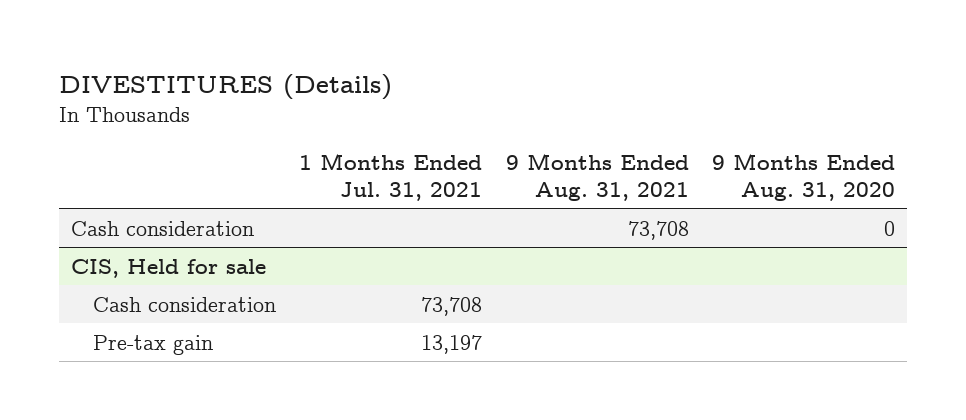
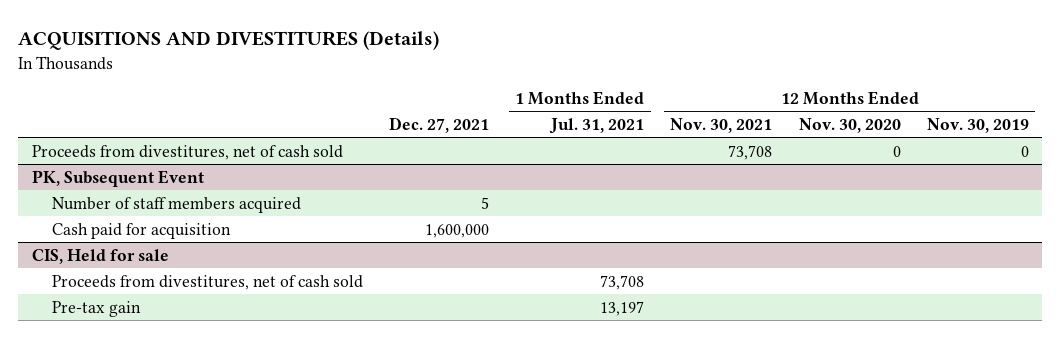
- DIVESTITURES (Details)
+ ACQUISITIONS AND DIVESTITURES (Details)
- | 1 Months Ended Jul. 31, 2021 | 9 Months Ended Aug. 31, 2021 | 9 Months Ended Aug. 31, 2020
+ | Dec. 27, 2021 | 1 Months Ended Jul. 31, 2021 | 12 Months Ended Nov. 30, 2021 | 12 Months Ended Nov. 30, 2020 | 12 Months Ended Nov. 30, 2019
- Cash consideration | | 73,708 | 0
+ Proceeds from divestitures, net of cash sold | | | 73,708 | 0 | 0
+ PK, Subsequent Event
+ Number of staff members acquired | 5 | | | |
+ Cash paid for acquisition | 1,600,000 | | | |
@ CIS, Held for sale
- Cash consideration | 73,708 | |
+ Proceeds from divestitures, net of cash sold | | 73,708 | | |

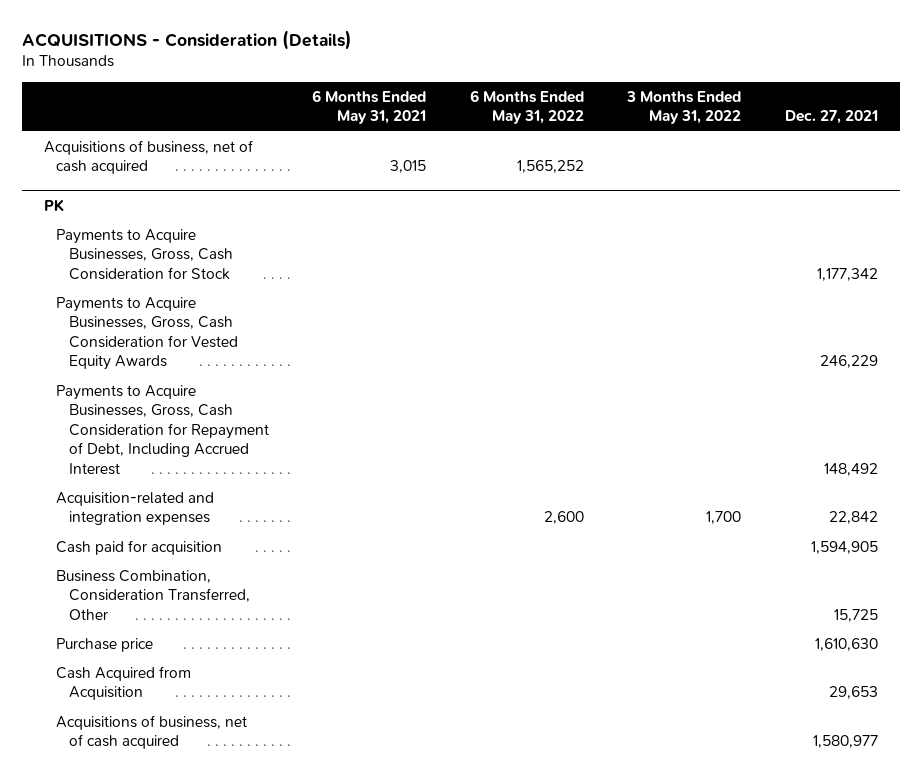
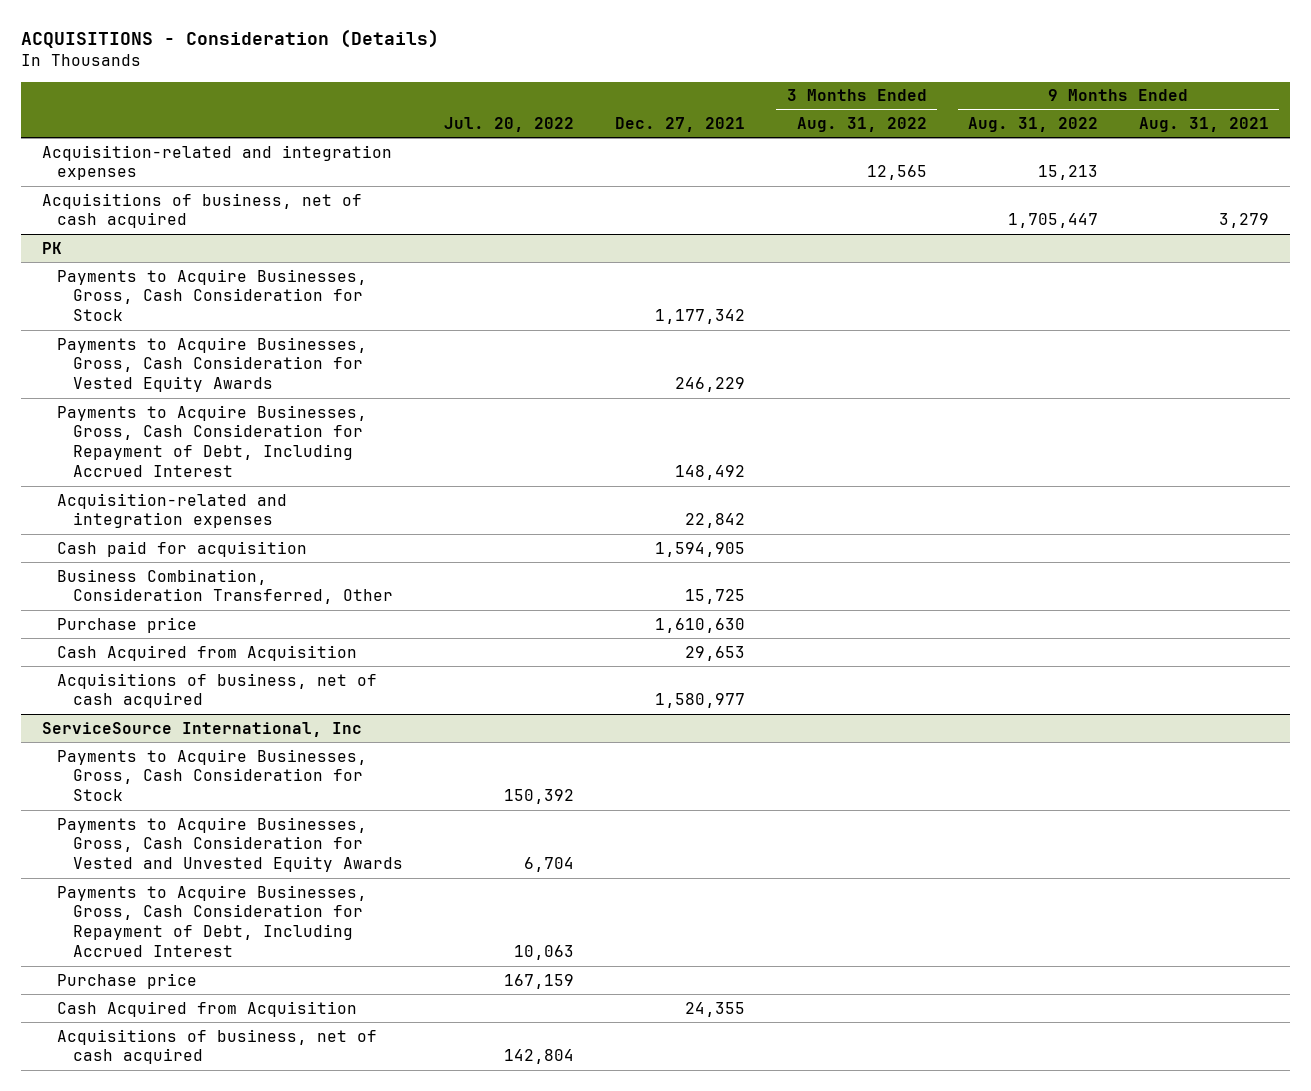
- | 6 Months Ended May 31, 2021 | 6 Months Ended May 31, 2022 | 3 Months Ended May 31, 2022 | Dec. 27, 2021
+ | Jul. 20, 2022 | Dec. 27, 2021 | 3 Months Ended Aug. 31, 2022 | 9 Months Ended Aug. 31, 2022 | 9 Months Ended Aug. 31, 2021
+ Acquisition-related and integration expenses | | | 12,565 | 15,213 |
+ ServiceSource International, Inc
+ Payments to Acquire Businesses, Gross, Cash Consideration for Stock | 150,392 | | | |
+ Payments to Acquire Businesses, Gross, Cash Consideration for Vested and Unvested Equity Awards | 6,704 | | | |
+ Payments to Acquire Businesses, Gross, Cash Consideration for Repayment of Debt, Including Accrued Interest | 10,063 | | | |
+ Purchase price | 167,159 | | | |
+ Cash Acquired from Acquisition | | 24,355 | | |
+ Acquisitions of business, net of cash acquired | 142,804 | | | |

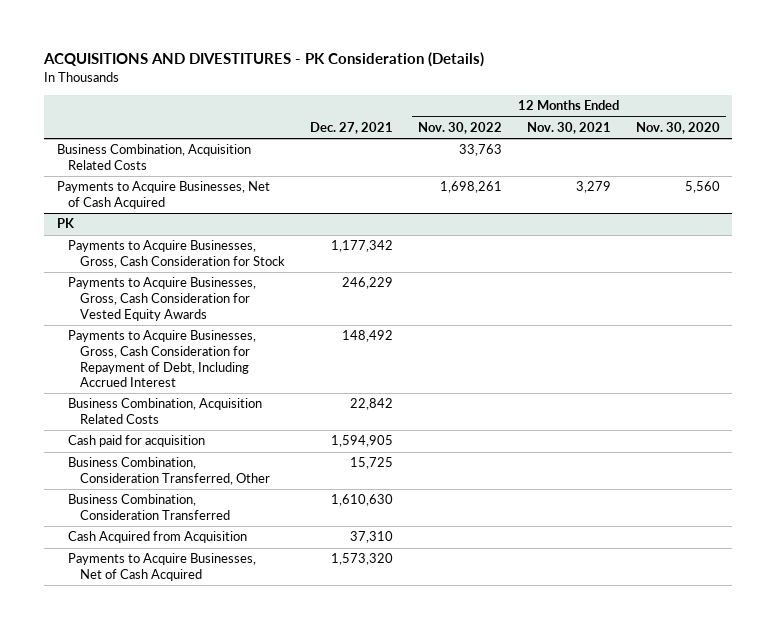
- ACQUISITIONS - Consideration (Details)
+ ACQUISITIONS AND DIVESTITURES - PK Consideration (Details)
- | Jul. 20, 2022 | Dec. 27, 2021 | 3 Months Ended Aug. 31, 2022 | 9 Months Ended Aug. 31, 2022 | 9 Months Ended Aug. 31, 2021
+ | Dec. 27, 2021 | 12 Months Ended Nov. 30, 2022 | 12 Months Ended Nov. 30, 2021 | 12 Months Ended Nov. 30, 2020
- Acquisition-related and integration expenses | | | 12,565 | 15,213 |
- Acquisitions of business, net of cash acquired | | | | 1,705,447 | 3,279
+ Business Combination, Acquisition Related Costs | | 33,763 | |
+ Payments to Acquire Businesses, Net of Cash Acquired | | 1,698,261 | 3,279 | 5,560
@ PK
- Acquisition-related and integration expenses | | 22,842 | | |
+ Business Combination, Acquisition Related Costs | 22,842 | | |
- Purchase price | | 1,610,630 | | |
- Cash Acquired from Acquisition | | 29,653 | | |
- Acquisitions of business, net of cash acquired | | 1,580,977 | | |
- ServiceSource International, Inc
- Payments to Acquire Businesses, Gross, Cash Consideration for Stock | 150,392 | | | |
- Payments to Acquire Businesses, Gross, Cash Consideration for Vested and Unvested Equity Awards | 6,704 | | | |
- Payments to Acquire Businesses, Gross, Cash Consideration for Repayment of Debt, Including Accrued Interest | 10,063 | | | |
- Purchase price | 167,159 | | | |
- Cash Acquired from Acquisition | | 24,355 | | |
- Acquisitions of business, net of cash acquired | 142,804 | | | |
@ PK
+ Business Combination, Consideration Transferred | 1,610,630 | | |
+ Cash Acquired from Acquisition | 37,310 | | |
+ Payments to Acquire Businesses, Net of Cash Acquired | 1,573,320 | | |

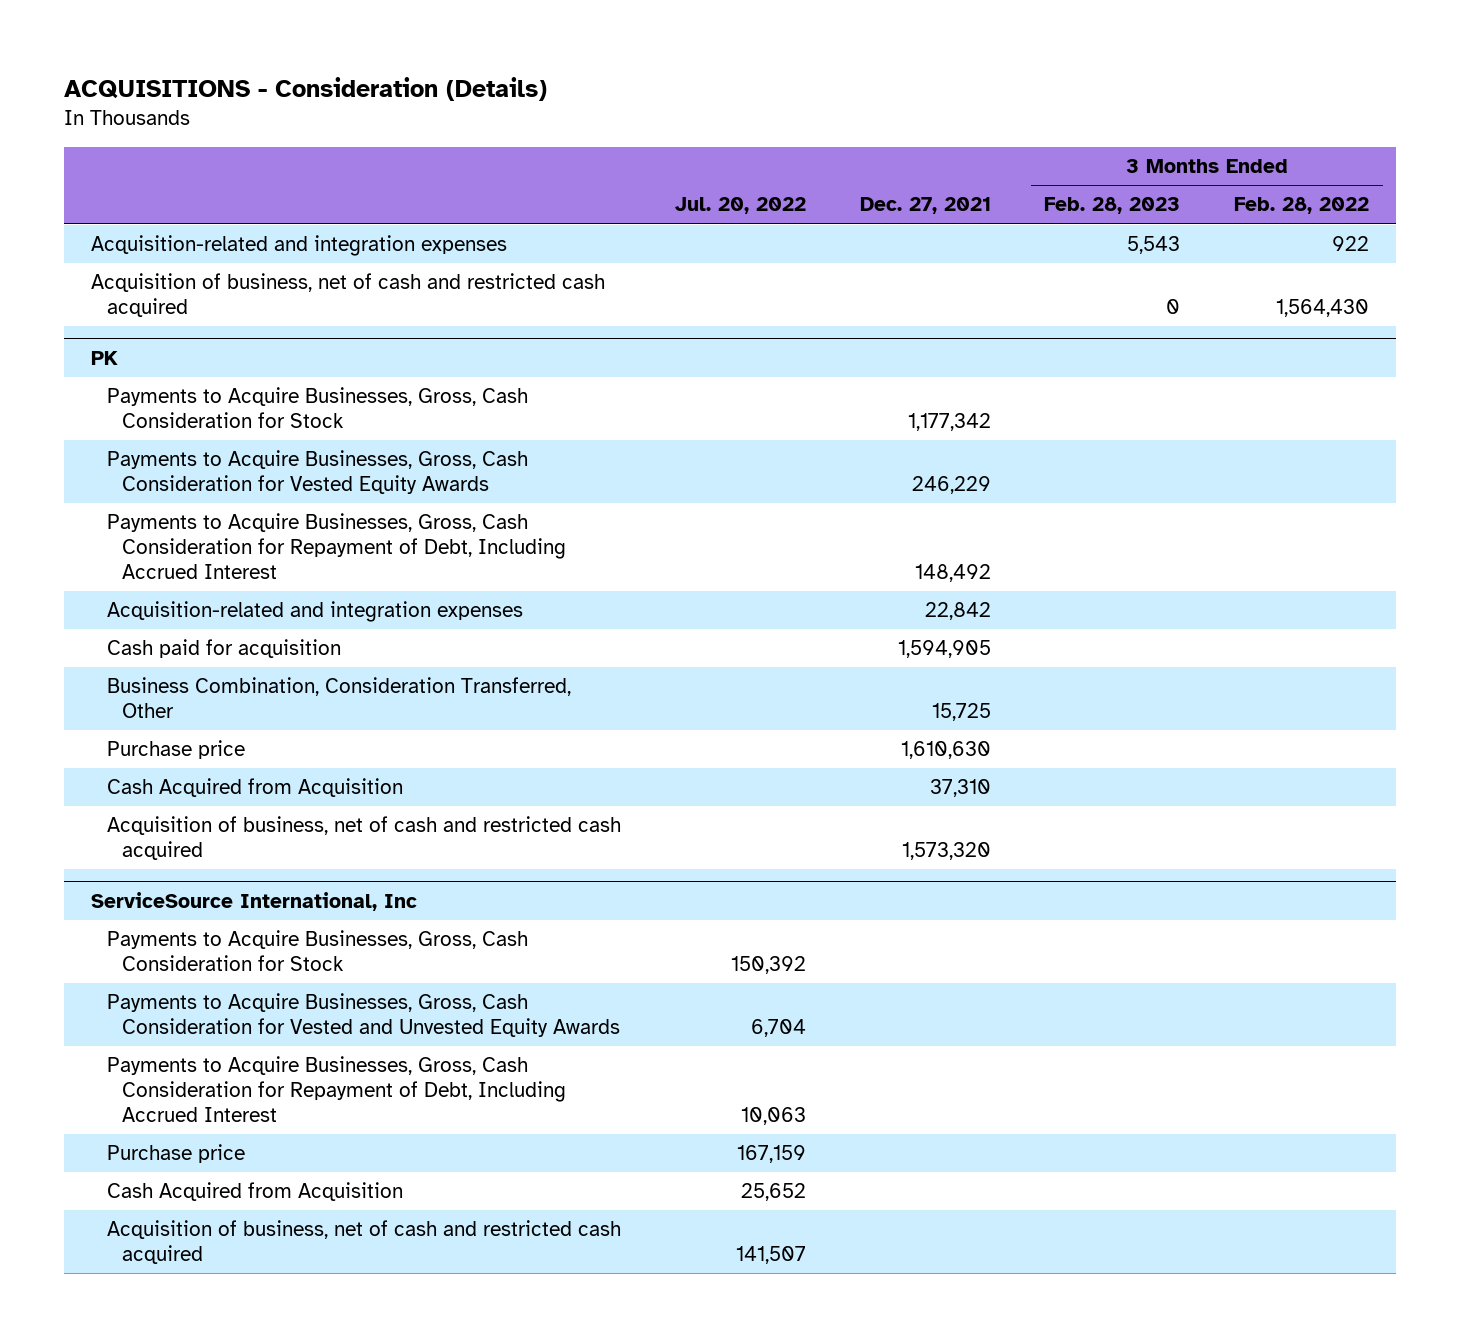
- ACQUISITIONS AND DIVESTITURES - PK Consideration (Details)
+ ACQUISITIONS - Consideration (Details)
- | Dec. 27, 2021 | 12 Months Ended Nov. 30, 2022 | 12 Months Ended Nov. 30, 2021 | 12 Months Ended Nov. 30, 2020
+ | Jul. 20, 2022 | Dec. 27, 2021 | 3 Months Ended Feb. 28, 2023 | 3 Months Ended Feb. 28, 2022
- Business Combination, Acquisition Related Costs | | 33,763 | |
- Payments to Acquire Businesses, Net of Cash Acquired | | 1,698,261 | 3,279 | 5,560
+ Acquisition-related and integration expenses | | | 5,543 | 922
+ Acquisition of business, net of cash and restricted cash acquired | | | 0 | 1,564,430
@ PK
- Business Combination, Acquisition Related Costs | 22,842 | | |
+ Acquisition-related and integration expenses | | 22,842 | |
- Business Combination, Consideration Transferred | 1,610,630 | | |
+ Purchase price | | 1,610,630 | |
- Payments to Acquire Businesses, Net of Cash Acquired | 1,573,320 | | |
+ Acquisition of business, net of cash and restricted cash acquired | | 1,573,320 | |
+ ServiceSource International, Inc
+ Payments to Acquire Businesses, Gross, Cash Consideration for Stock | 150,392 | | |
+ Payments to Acquire Businesses, Gross, Cash Consideration for Vested and Unvested Equity Awards | 6,704 | | |
+ Payments to Acquire Businesses, Gross, Cash Consideration for Repayment of Debt, Including Accrued Interest | 10,063 | | |
+ Purchase price | 167,159 | | |
+ Cash Acquired from Acquisition | 25,652 | | |
+ Acquisition of business, net of cash and restricted cash acquired | 141,507 | | |

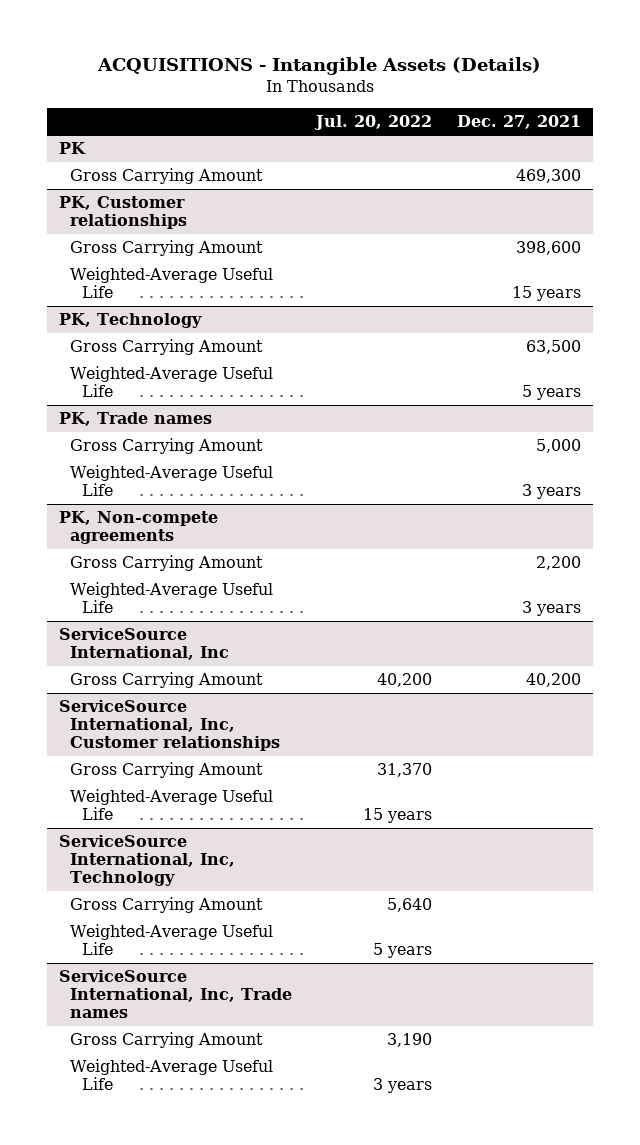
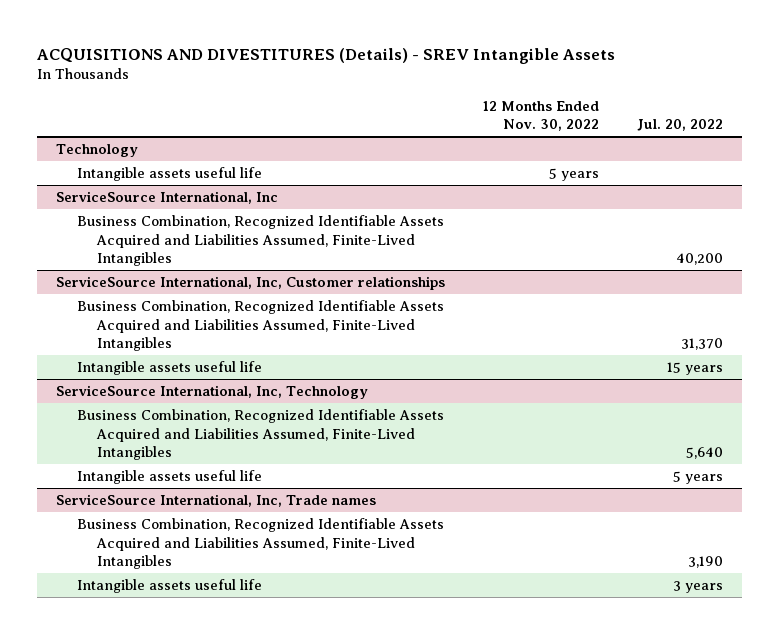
- ACQUISITIONS - Intangible Assets (Details)
+ ACQUISITIONS AND DIVESTITURES (Details) - SREV Intangible Assets
- | Jul. 20, 2022 | Dec. 27, 2021
+ | 12 Months Ended Nov. 30, 2022 | Jul. 20, 2022
- PK
- Gross Carrying Amount | | 469,300
- PK, Customer relationships
- Gross Carrying Amount | | 398,600
- Weighted-Average Useful Life | | 15 years
- PK, Technology
- Gross Carrying Amount | | 63,500
- Weighted-Average Useful Life | | 5 years
- PK, Trade names
- Gross Carrying Amount | | 5,000
- Weighted-Average Useful Life | | 3 years
- PK, Non-compete agreements
- Gross Carrying Amount | | 2,200
- Weighted-Average Useful Life | | 3 years
+ Technology
+ Intangible assets useful life | 5 years |
@ ServiceSource International, Inc
- Gross Carrying Amount | 40,200 | 40,200
+ Business Combination, Recognized Identifiable Assets Acquired and Liabilities Assumed, Finite-Lived Intangibles | | 40,200
@ ServiceSource International, Inc, Customer relationships
- Gross Carrying Amount | 31,370 |
- Weighted-Average Useful Life | 15 years |
+ Business Combination, Recognized Identifiable Assets Acquired and Liabilities Assumed, Finite-Lived Intangibles | | 31,370
+ Intangible assets useful life | | 15 years
@ ServiceSource International, Inc, Technology
- Gross Carrying Amount | 5,640 |
- Weighted-Average Useful Life | 5 years |
+ Business Combination, Recognized Identifiable Assets Acquired and Liabilities Assumed, Finite-Lived Intangibles | | 5,640
+ Intangible assets useful life | | 5 years
@ ServiceSource International, Inc, Trade names
- Gross Carrying Amount | 3,190 |
- Weighted-Average Useful Life | 3 years |
+ Business Combination, Recognized Identifiable Assets Acquired and Liabilities Assumed, Finite-Lived Intangibles | | 3,190
+ Intangible assets useful life | | 3 years

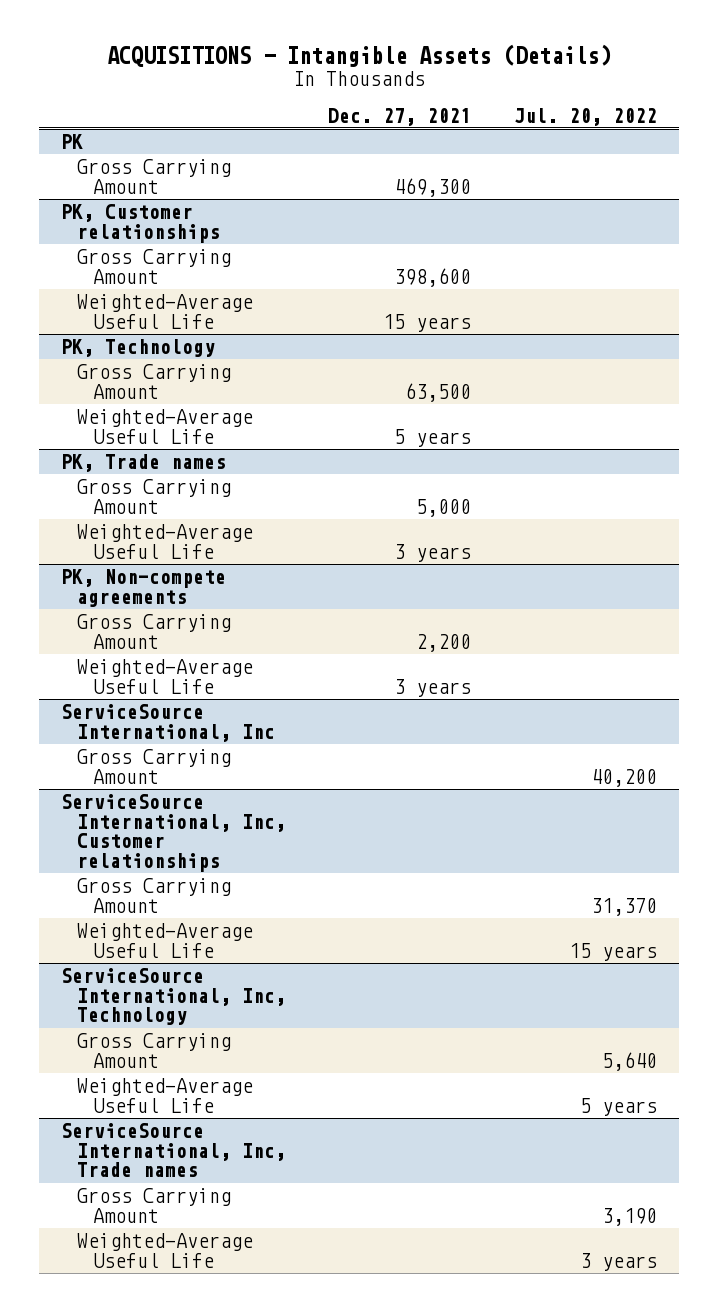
- ACQUISITIONS AND DIVESTITURES (Details) - SREV Intangible Assets
+ ACQUISITIONS - Intangible Assets (Details)
- | 12 Months Ended Nov. 30, 2022 | Jul. 20, 2022
+ | Dec. 27, 2021 | Jul. 20, 2022
- Technology
- Intangible assets useful life | 5 years |
+ PK
+ Gross Carrying Amount | 469,300 |
+ PK, Customer relationships
+ Gross Carrying Amount | 398,600 |
+ Weighted-Average Useful Life | 15 years |
+ PK, Technology
+ Gross Carrying Amount | 63,500 |
+ Weighted-Average Useful Life | 5 years |
+ PK, Trade names
+ Gross Carrying Amount | 5,000 |
+ Weighted-Average Useful Life | 3 years |
+ PK, Non-compete agreements
+ Gross Carrying Amount | 2,200 |
+ Weighted-Average Useful Life | 3 years |
@ ServiceSource International, Inc
- Business Combination, Recognized Identifiable Assets Acquired and Liabilities Assumed, Finite-Lived Intangibles | | 40,200
+ Gross Carrying Amount | | 40,200
@ ServiceSource International, Inc, Customer relationships
- Business Combination, Recognized Identifiable Assets Acquired and Liabilities Assumed, Finite-Lived Intangibles | | 31,370
- Intangible assets useful life | | 15 years
+ Gross Carrying Amount | | 31,370
+ Weighted-Average Useful Life | | 15 years
@ ServiceSource International, Inc, Technology
- Business Combination, Recognized Identifiable Assets Acquired and Liabilities Assumed, Finite-Lived Intangibles | | 5,640
- Intangible assets useful life | | 5 years
+ Gross Carrying Amount | | 5,640
+ Weighted-Average Useful Life | | 5 years
@ ServiceSource International, Inc, Trade names
- Business Combination, Recognized Identifiable Assets Acquired and Liabilities Assumed, Finite-Lived Intangibles | | 3,190
- Intangible assets useful life | | 3 years
+ Gross Carrying Amount | | 3,190
+ Weighted-Average Useful Life | | 3 years

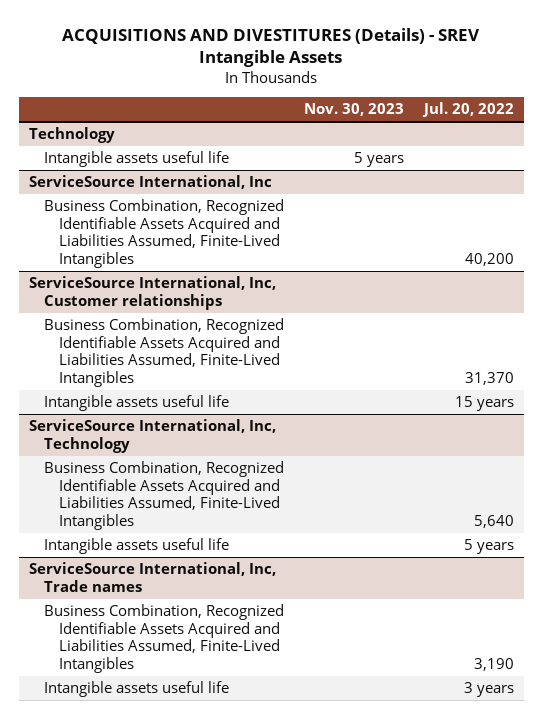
- ACQUISITIONS - Intangible Assets (Details)
+ ACQUISITIONS AND DIVESTITURES (Details) - SREV Intangible Assets
- | Dec. 27, 2021 | Jul. 20, 2022
+ | Nov. 30, 2023 | Jul. 20, 2022
- PK
- Gross Carrying Amount | 469,300 |
- PK, Customer relationships
- Gross Carrying Amount | 398,600 |
- Weighted-Average Useful Life | 15 years |
- PK, Technology
- Gross Carrying Amount | 63,500 |
- Weighted-Average Useful Life | 5 years |
- PK, Trade names
- Gross Carrying Amount | 5,000 |
- Weighted-Average Useful Life | 3 years |
- PK, Non-compete agreements
- Gross Carrying Amount | 2,200 |
- Weighted-Average Useful Life | 3 years |
+ Technology
+ Intangible assets useful life | 5 years |
@ ServiceSource International, Inc
- Gross Carrying Amount | | 40,200
+ Business Combination, Recognized Identifiable Assets Acquired and Liabilities Assumed, Finite-Lived Intangibles | | 40,200
@ ServiceSource International, Inc, Customer relationships
- Gross Carrying Amount | | 31,370
- Weighted-Average Useful Life | | 15 years
+ Business Combination, Recognized Identifiable Assets Acquired and Liabilities Assumed, Finite-Lived Intangibles | | 31,370
+ Intangible assets useful life | | 15 years
@ ServiceSource International, Inc, Technology
- Gross Carrying Amount | | 5,640
- Weighted-Average Useful Life | | 5 years
+ Business Combination, Recognized Identifiable Assets Acquired and Liabilities Assumed, Finite-Lived Intangibles | | 5,640
+ Intangible assets useful life | | 5 years
@ ServiceSource International, Inc, Trade names
- Gross Carrying Amount | | 3,190
- Weighted-Average Useful Life | | 3 years
+ Business Combination, Recognized Identifiable Assets Acquired and Liabilities Assumed, Finite-Lived Intangibles | | 3,190
+ Intangible assets useful life | | 3 years

